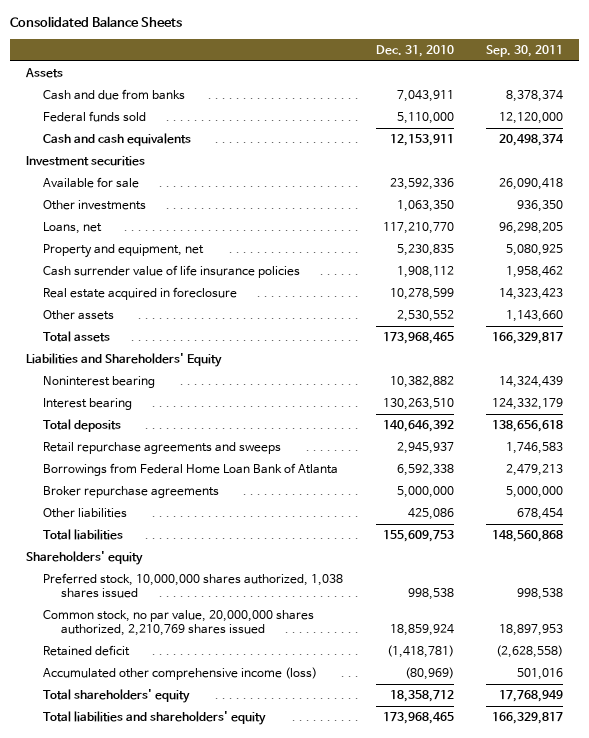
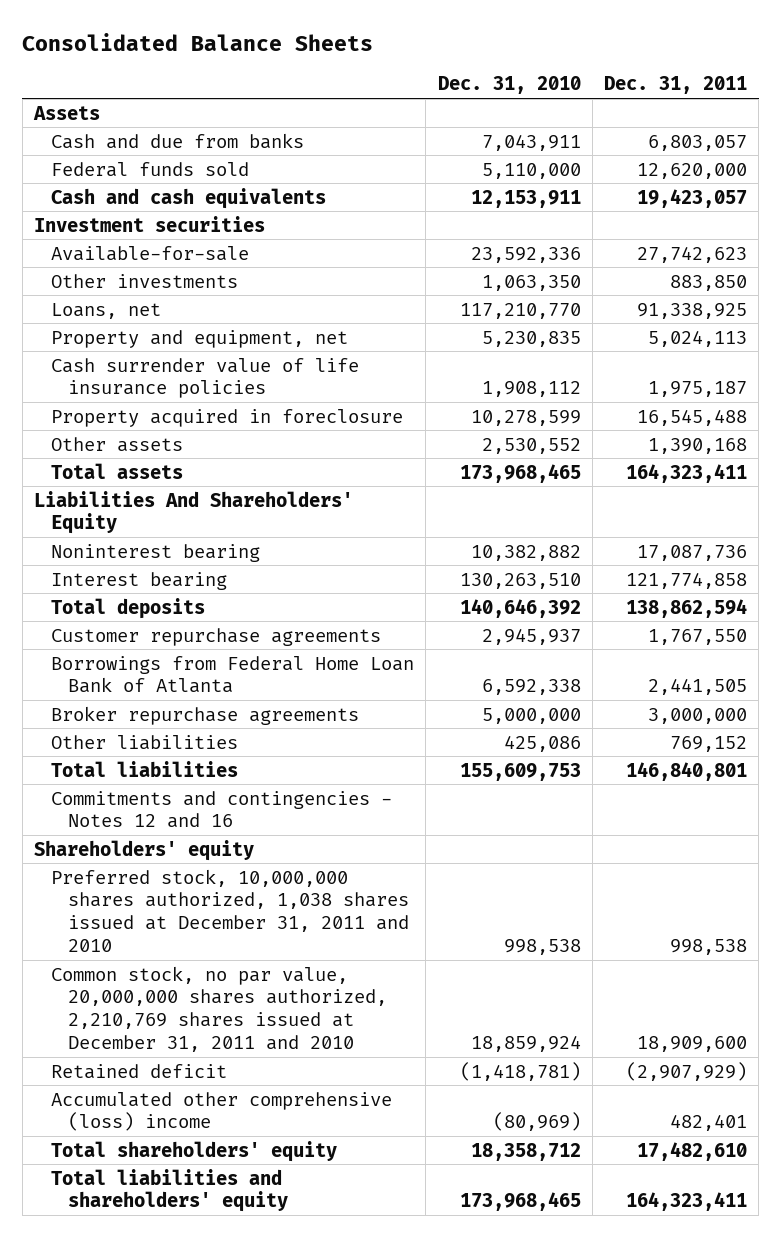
- | Dec. 31, 2010 | Sep. 30, 2011
+ | Dec. 31, 2010 | Dec. 31, 2011
- Available for sale | 23,592,336 | 26,090,418
+ Available-for-sale | 23,592,336 | 27,742,623
- Real estate acquired in foreclosure | 10,278,599 | 14,323,423
+ Property acquired in foreclosure | 10,278,599 | 16,545,488
- Liabilities and Shareholders' Equity
+ Liabilities And Shareholders' Equity
- Retail repurchase agreements and sweeps | 2,945,937 | 1,746,583
+ Customer repurchase agreements | 2,945,937 | 1,767,550
+ Commitments and contingencies - Notes 12 and 16
- Preferred stock, 10,000,000 shares authorized, 1,038 shares issued | 998,538 | 998,538
- Common stock, no par value, 20,000,000 shares authorized, 2,210,769 shares issued | 18,859,924 | 18,897,953
+ Preferred stock, 10,000,000 shares authorized, 1,038 shares issued at December 31, 2011 and 2010 | 998,538 | 998,538
+ Common stock, no par value, 20,000,000 shares authorized, 2,210,769 shares issued at December 31, 2011 and 2010 | 18,859,924 | 18,909,600
- Accumulated other comprehensive income (loss) | (80,969) | 501,016
+ Accumulated other comprehensive (loss) income | (80,969) | 482,401

